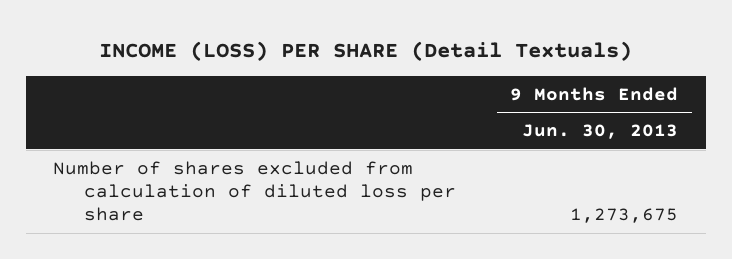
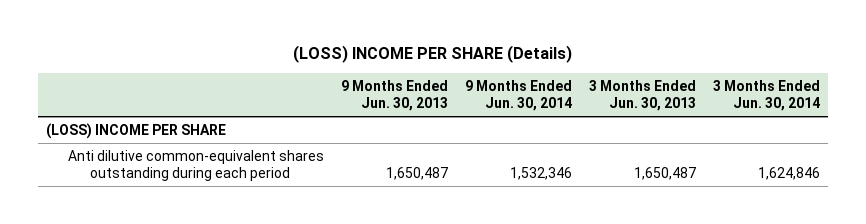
- INCOME (LOSS) PER SHARE (Detail Textuals)
+ (LOSS) INCOME PER SHARE (Details)
- | 9 Months Ended Jun. 30, 2013
+ | 9 Months Ended Jun. 30, 2013 | 9 Months Ended Jun. 30, 2014 | 3 Months Ended Jun. 30, 2013 | 3 Months Ended Jun. 30, 2014
- Number of shares excluded from calculation of diluted loss per share | 1,273,675
+ (LOSS) INCOME PER SHARE
+ Anti dilutive common-equivalent shares outstanding during each period | 1,650,487 | 1,532,346 | 1,650,487 | 1,624,846

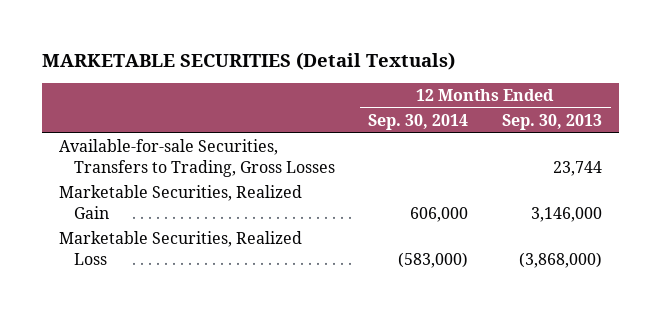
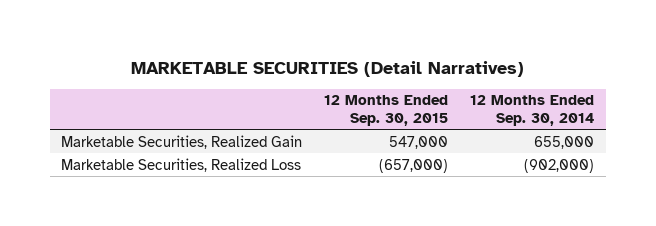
- MARKETABLE SECURITIES (Detail Textuals)
+ MARKETABLE SECURITIES (Detail Narratives)
- | 12 Months Ended Sep. 30, 2014 | 12 Months Ended Sep. 30, 2013
+ | 12 Months Ended Sep. 30, 2015 | 12 Months Ended Sep. 30, 2014
- Available-for-sale Securities, Transfers to Trading, Gross Losses | | 23,744
- Marketable Securities, Realized Gain | 606,000 | 3,146,000
- Marketable Securities, Realized Loss | (583,000) | (3,868,000)
+ Marketable Securities, Realized Gain | 547,000 | 655,000
+ Marketable Securities, Realized Loss | (657,000) | (902,000)

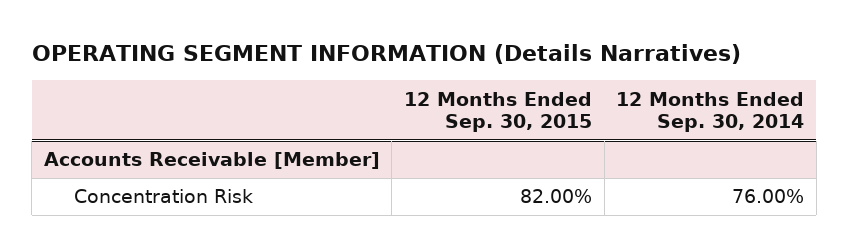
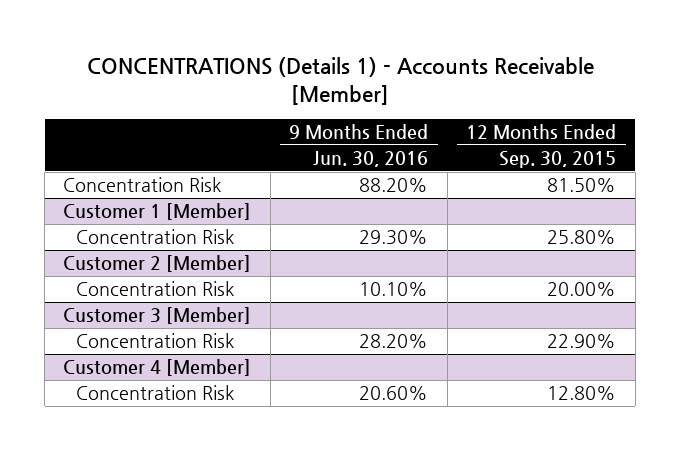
- OPERATING SEGMENT INFORMATION (Details Narratives)
+ CONCENTRATIONS (Details 1) - Accounts Receivable [Member]
- | 12 Months Ended Sep. 30, 2015 | 12 Months Ended Sep. 30, 2014
+ | 9 Months Ended Jun. 30, 2016 | 12 Months Ended Sep. 30, 2015
- Accounts Receivable [Member]
- Concentration Risk | 82.00% | 76.00%
+ Concentration Risk | 88.20% | 81.50%
+ Customer 1 [Member]
+ Concentration Risk | 29.30% | 25.80%
+ Customer 2 [Member]
+ Concentration Risk | 10.10% | 20.00%
+ Customer 3 [Member]
+ Concentration Risk | 28.20% | 22.90%
+ Customer 4 [Member]
+ Concentration Risk | 20.60% | 12.80%

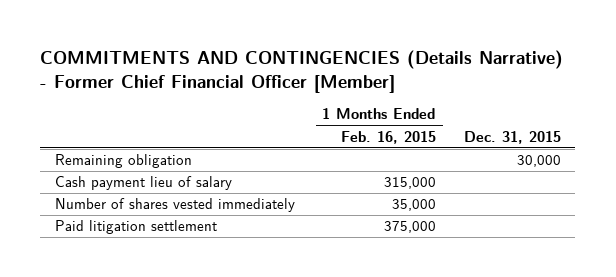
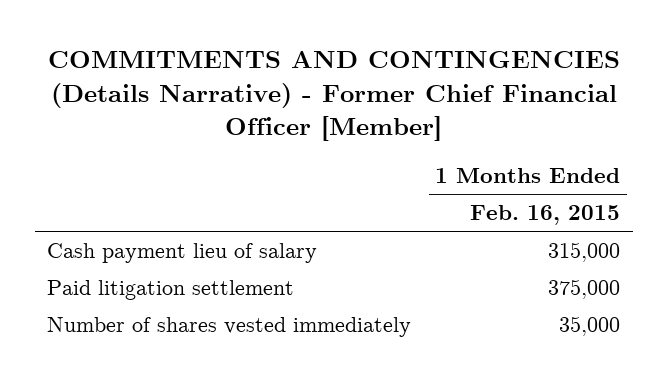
- | 1 Months Ended Feb. 16, 2015 | Dec. 31, 2015
+ | 1 Months Ended Feb. 16, 2015
- Remaining obligation | | 30,000
moved down: Number of shares vested immediately | 35,000

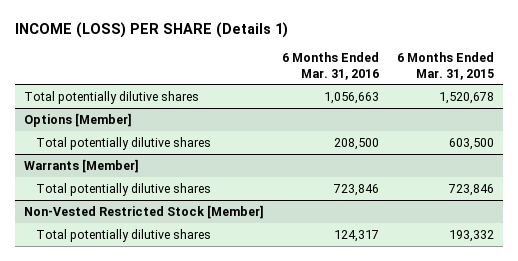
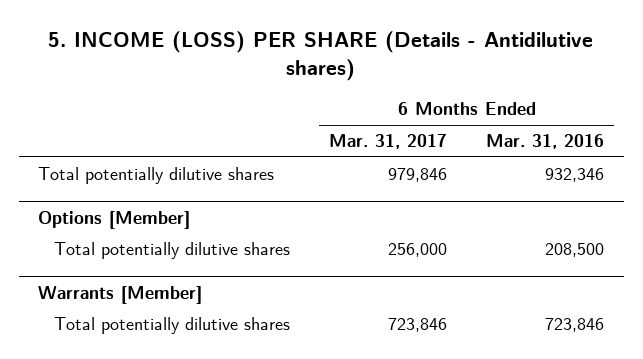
- INCOME (LOSS) PER SHARE (Details 1)
+ 5. INCOME (LOSS) PER SHARE (Details - Antidilutive shares)
- | 6 Months Ended Mar. 31, 2016 | 6 Months Ended Mar. 31, 2015
+ | 6 Months Ended Mar. 31, 2017 | 6 Months Ended Mar. 31, 2016
- Total potentially dilutive shares | 1,056,663 | 1,520,678
+ Total potentially dilutive shares | 979,846 | 932,346
- Non-Vested Restricted Stock [Member]
- Total potentially dilutive shares | 124,317 | 193,332

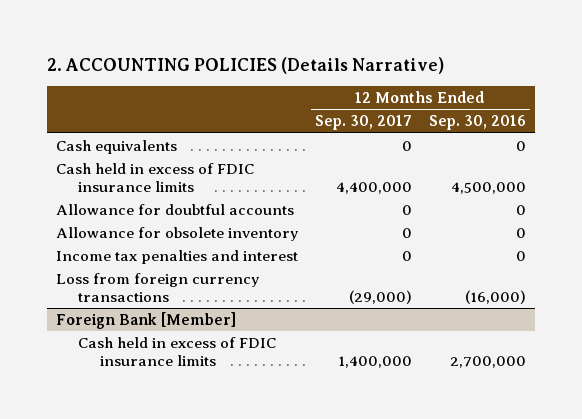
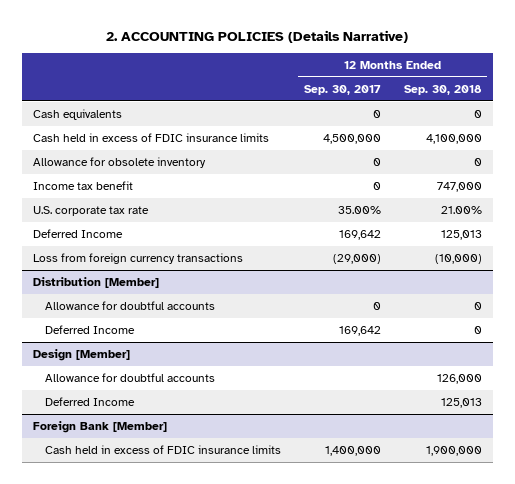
- | 12 Months Ended Sep. 30, 2017 | 12 Months Ended Sep. 30, 2016
+ | 12 Months Ended Sep. 30, 2017 | 12 Months Ended Sep. 30, 2018
- Cash held in excess of FDIC insurance limits | 4,400,000 | 4,500,000
- Allowance for doubtful accounts | 0 | 0
+ Cash held in excess of FDIC insurance limits | 4,500,000 | 4,100,000
- Income tax penalties and interest | 0 | 0
+ Income tax benefit | 0 | 747,000
+ U.S. corporate tax rate | 35.00% | 21.00%
+ Deferred Income | 169,642 | 125,013
+ Distribution [Member]
+ Allowance for doubtful accounts | 0 | 0
+ Deferred Income | 169,642 | 0
+ Design [Member]
+ Allowance for doubtful accounts | | 126,000
+ Deferred Income | | 125,013

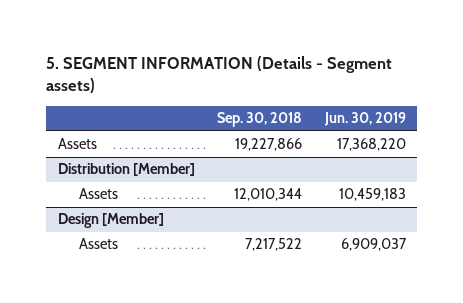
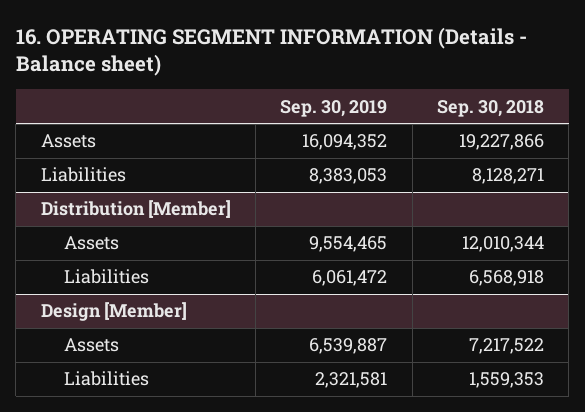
- 5. SEGMENT INFORMATION (Details - Segment assets)
+ 16. OPERATING SEGMENT INFORMATION (Details - Balance sheet)
- | Sep. 30, 2018 | Jun. 30, 2019
+ | Sep. 30, 2019 | Sep. 30, 2018
+ Liabilities | 8,383,053 | 8,128,271
@ Distribution [Member]
+ Liabilities | 6,061,472 | 6,568,918
@ Design [Member]
+ Liabilities | 2,321,581 | 1,559,353

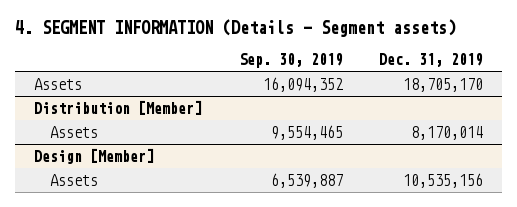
- 16. OPERATING SEGMENT INFORMATION (Details - Balance sheet)
+ 4. SEGMENT INFORMATION (Details - Segment assets)
- | Sep. 30, 2019 | Sep. 30, 2018
+ | Sep. 30, 2019 | Dec. 31, 2019
- Liabilities | 8,383,053 | 8,128,271
@ Distribution [Member]
- Liabilities | 6,061,472 | 6,568,918
@ Design [Member]
- Liabilities | 2,321,581 | 1,559,353

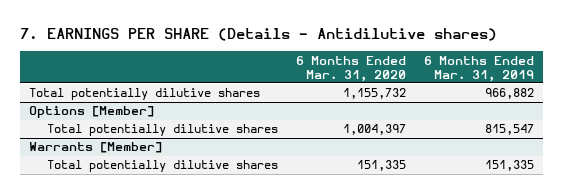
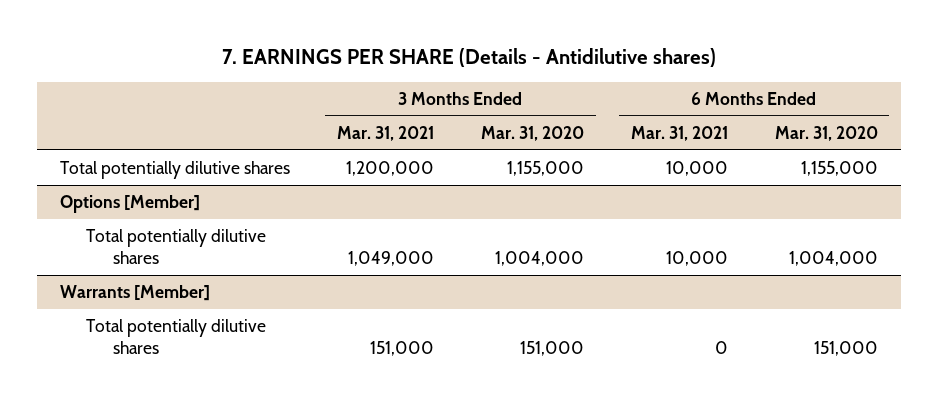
- | 6 Months Ended Mar. 31, 2020 | 6 Months Ended Mar. 31, 2019
+ | 3 Months Ended Mar. 31, 2021 | 3 Months Ended Mar. 31, 2020 | 6 Months Ended Mar. 31, 2021 | 6 Months Ended Mar. 31, 2020
- Total potentially dilutive shares | 1,155,732 | 966,882
+ Total potentially dilutive shares | 1,200,000 | 1,155,000 | 10,000 | 1,155,000
@ Options [Member]
- Total potentially dilutive shares | 1,004,397 | 815,547
+ Total potentially dilutive shares | 1,049,000 | 1,004,000 | 10,000 | 1,004,000
@ Warrants [Member]
- Total potentially dilutive shares | 151,335 | 151,335
+ Total potentially dilutive shares | 151,000 | 151,000 | 0 | 151,000

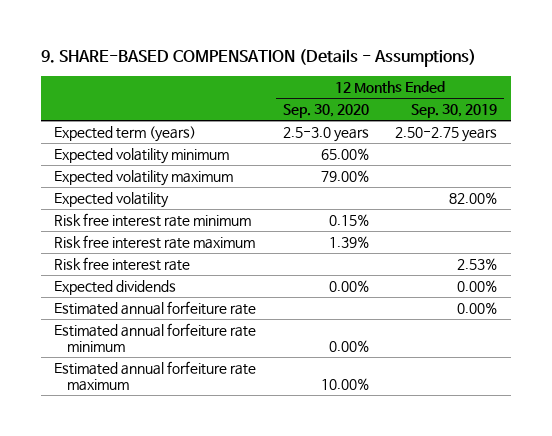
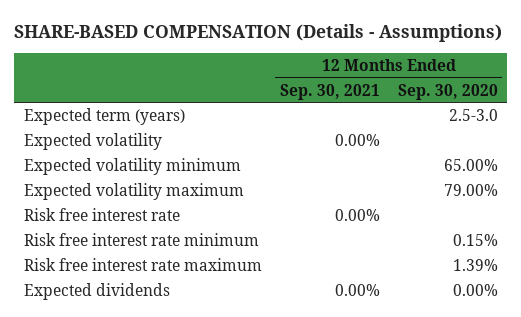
- 9. SHARE-BASED COMPENSATION (Details - Assumptions)
+ SHARE-BASED COMPENSATION (Details - Assumptions)
- | 12 Months Ended Sep. 30, 2020 | 12 Months Ended Sep. 30, 2019
+ | 12 Months Ended Sep. 30, 2021 | 12 Months Ended Sep. 30, 2020
- Expected term (years) | 2.5-3.0 years | 2.50-2.75 years
+ Expected term (years) | | 2.5-3.0
moved up: Expected volatility | 0.00% |
moved up: Risk free interest rate | 0.00% |
- Estimated annual forfeiture rate | | 0.00%
- Estimated annual forfeiture rate minimum | 0.00% |
- Estimated annual forfeiture rate maximum | 10.00% |

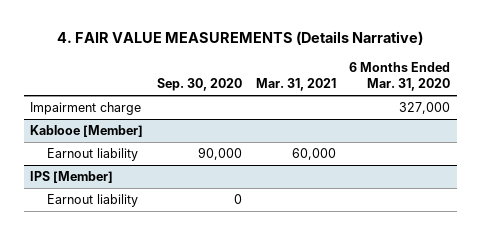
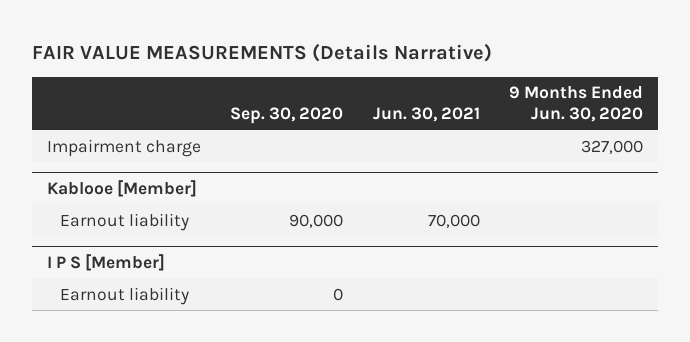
- 4. FAIR VALUE MEASUREMENTS (Details Narrative)
+ FAIR VALUE MEASUREMENTS (Details Narrative)
- | Sep. 30, 2020 | Mar. 31, 2021 | 6 Months Ended Mar. 31, 2020
+ | Sep. 30, 2020 | Jun. 30, 2021 | 9 Months Ended Jun. 30, 2020
- IPS [Member]
+ I P S [Member]

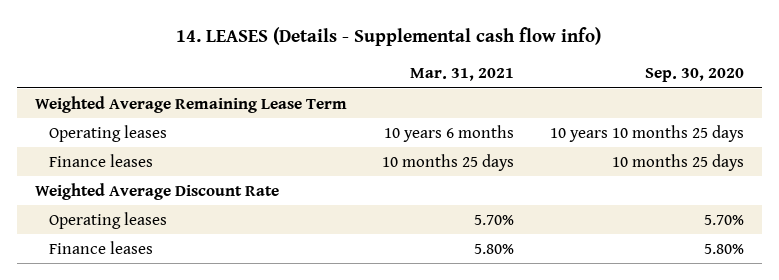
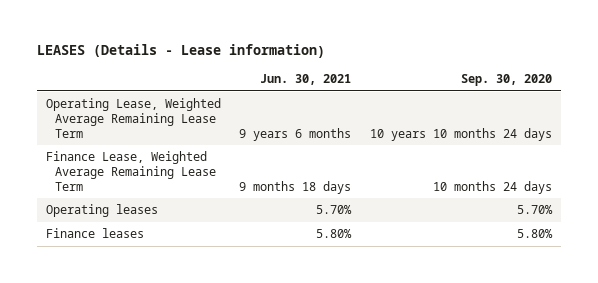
- 14. LEASES (Details - Supplemental cash flow info)
+ LEASES (Details - Lease information)
- | Mar. 31, 2021 | Sep. 30, 2020
+ | Jun. 30, 2021 | Sep. 30, 2020
- Weighted Average Remaining Lease Term
- Operating leases | 10 years 6 months | 10 years 10 months 25 days
- Finance leases | 10 months 25 days | 10 months 25 days
- Weighted Average Discount Rate
+ Operating Lease, Weighted Average Remaining Lease Term | 9 years 6 months | 10 years 10 months 24 days
+ Finance Lease, Weighted Average Remaining Lease Term | 9 months 18 days | 10 months 24 days

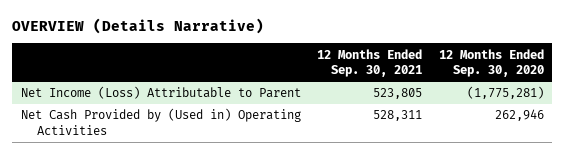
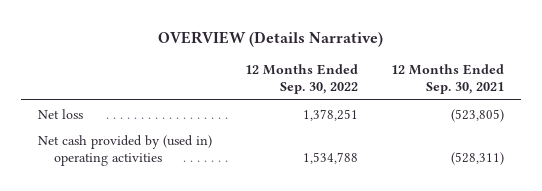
- | 12 Months Ended Sep. 30, 2021 | 12 Months Ended Sep. 30, 2020
+ | 12 Months Ended Sep. 30, 2022 | 12 Months Ended Sep. 30, 2021
- Net Income (Loss) Attributable to Parent | 523,805 | (1,775,281)
- Net Cash Provided by (Used in) Operating Activities | 528,311 | 262,946
+ Net loss | 1,378,251 | (523,805)
+ Net cash provided by (used in) operating activities | 1,534,788 | (528,311)

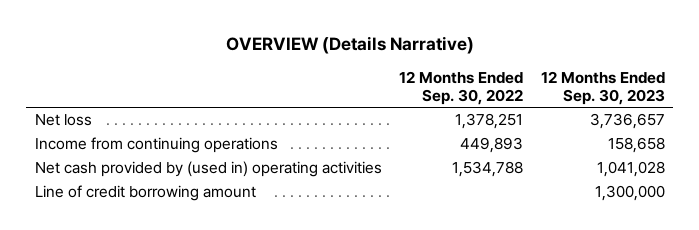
- | 12 Months Ended Sep. 30, 2022 | 12 Months Ended Sep. 30, 2021
+ | 12 Months Ended Sep. 30, 2022 | 12 Months Ended Sep. 30, 2023
+ Income from continuing operations | 449,893 | 158,658
+ Line of credit borrowing amount | | 1,300,000

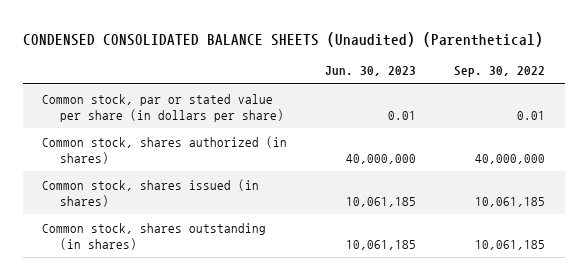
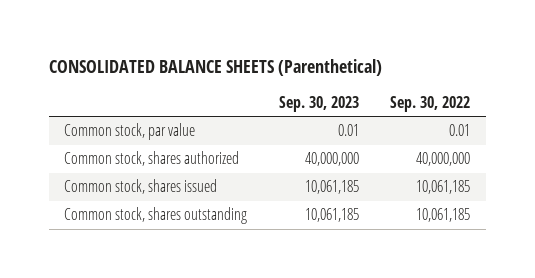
- CONDENSED CONSOLIDATED BALANCE SHEETS (Unaudited) (Parenthetical)
+ CONSOLIDATED BALANCE SHEETS (Parenthetical)
- | Jun. 30, 2023 | Sep. 30, 2022
+ | Sep. 30, 2023 | Sep. 30, 2022
- Common stock, par or stated value per share (in dollars per share) | 0.01 | 0.01
- Common stock, shares authorized (in shares) | 40,000,000 | 40,000,000
- Common stock, shares issued (in shares) | 10,061,185 | 10,061,185
- Common stock, shares outstanding (in shares) | 10,061,185 | 10,061,185
+ Common stock, par value | 0.01 | 0.01
+ Common stock, shares authorized | 40,000,000 | 40,000,000
+ Common stock, shares issued | 10,061,185 | 10,061,185
+ Common stock, shares outstanding | 10,061,185 | 10,061,185

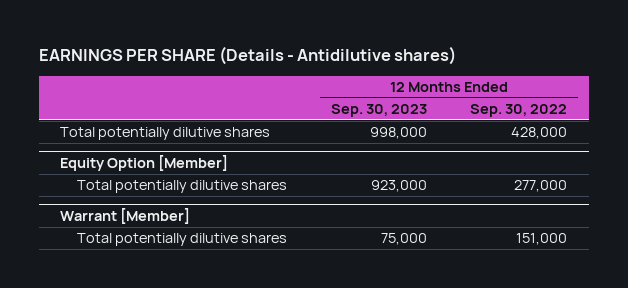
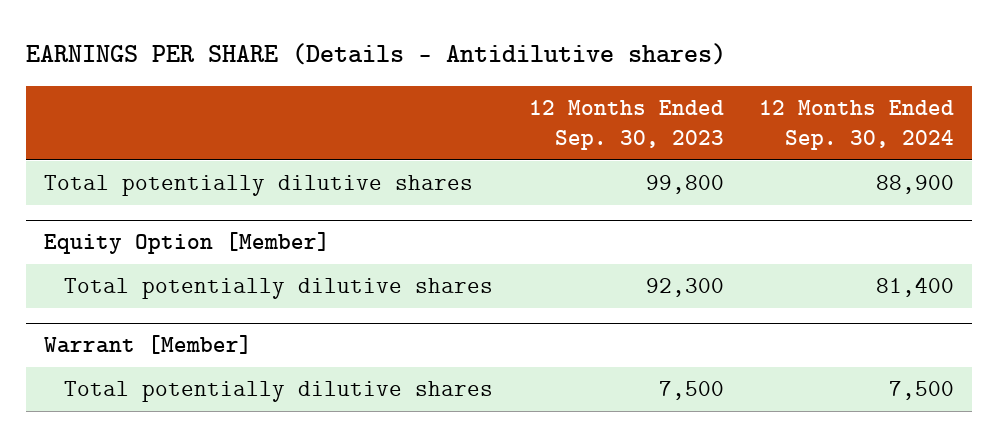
- | 12 Months Ended Sep. 30, 2023 | 12 Months Ended Sep. 30, 2022
+ | 12 Months Ended Sep. 30, 2023 | 12 Months Ended Sep. 30, 2024
- Total potentially dilutive shares | 998,000 | 428,000
+ Total potentially dilutive shares | 99,800 | 88,900
@ Equity Option [Member]
- Total potentially dilutive shares | 923,000 | 277,000
+ Total potentially dilutive shares | 92,300 | 81,400
@ Warrant [Member]
- Total potentially dilutive shares | 75,000 | 151,000
+ Total potentially dilutive shares | 7,500 | 7,500

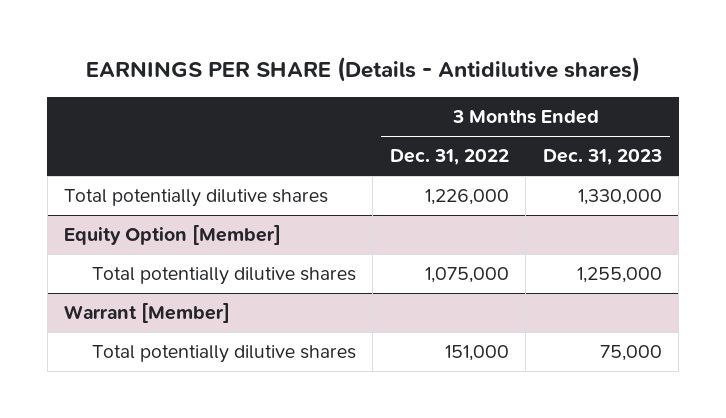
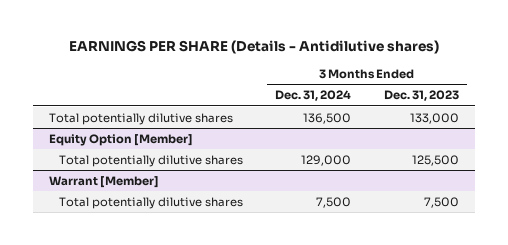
- | 3 Months Ended Dec. 31, 2022 | 3 Months Ended Dec. 31, 2023
+ | 3 Months Ended Dec. 31, 2024 | 3 Months Ended Dec. 31, 2023
- Total potentially dilutive shares | 1,226,000 | 1,330,000
+ Total potentially dilutive shares | 136,500 | 133,000
@ Equity Option [Member]
- Total potentially dilutive shares | 1,075,000 | 1,255,000
+ Total potentially dilutive shares | 129,000 | 125,500
@ Warrant [Member]
- Total potentially dilutive shares | 151,000 | 75,000
+ Total potentially dilutive shares | 7,500 | 7,500

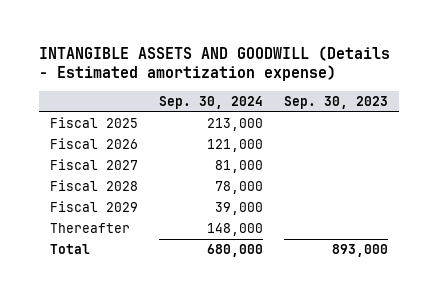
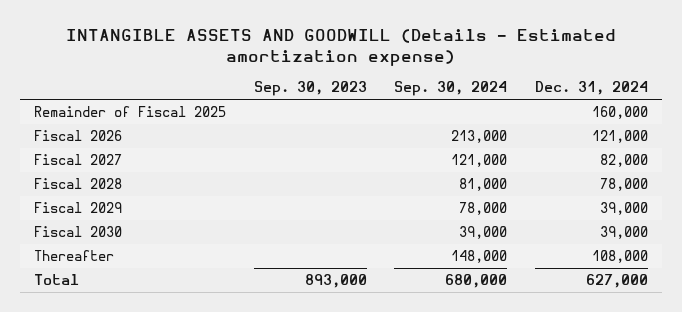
- | Sep. 30, 2024 | Sep. 30, 2023
+ | Sep. 30, 2023 | Sep. 30, 2024 | Dec. 31, 2024
- Fiscal 2025 | 213,000 |
- Fiscal 2026 | 121,000 |
- Fiscal 2027 | 81,000 |
- Fiscal 2028 | 78,000 |
- Fiscal 2029 | 39,000 |
+ Remainder of Fiscal 2025 | | | 160,000
+ Fiscal 2026 | | 213,000 | 121,000
+ Fiscal 2027 | | 121,000 | 82,000
+ Fiscal 2028 | | 81,000 | 78,000
+ Fiscal 2029 | | 78,000 | 39,000
+ Fiscal 2030 | | 39,000 | 39,000

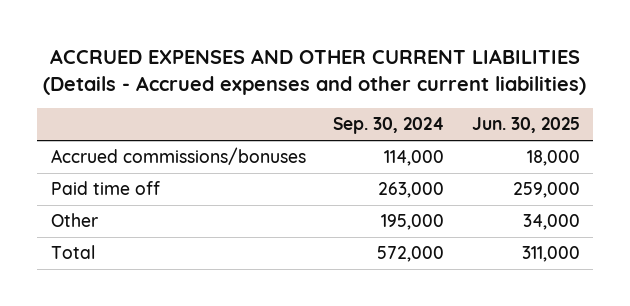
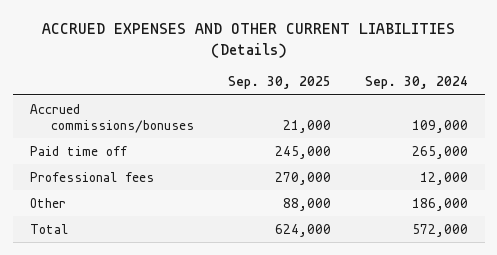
- ACCRUED EXPENSES AND OTHER CURRENT LIABILITIES (Details - Accrued expenses and other current liabilities)
+ ACCRUED EXPENSES AND OTHER CURRENT LIABILITIES (Details)
- | Sep. 30, 2024 | Jun. 30, 2025
+ | Sep. 30, 2025 | Sep. 30, 2024
- Accrued commissions/bonuses | 114,000 | 18,000
- Paid time off | 263,000 | 259,000
- Other | 195,000 | 34,000
+ Accrued commissions/bonuses | 21,000 | 109,000
+ Paid time off | 245,000 | 265,000
+ Professional fees | 270,000 | 12,000
+ Other | 88,000 | 186,000

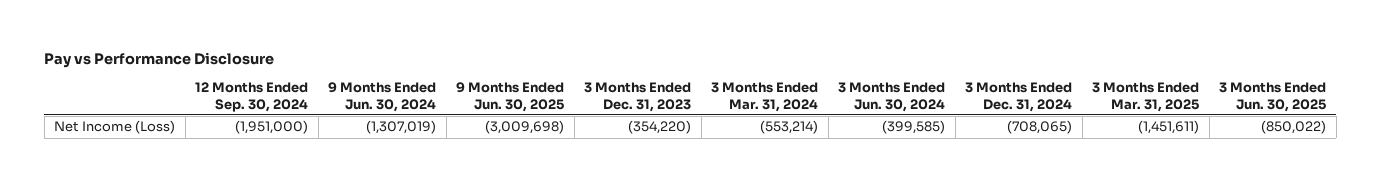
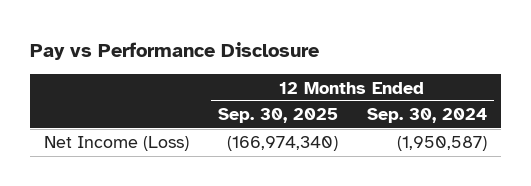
- | 12 Months Ended Sep. 30, 2024 | 9 Months Ended Jun. 30, 2024 | 9 Months Ended Jun. 30, 2025 | 3 Months Ended Dec. 31, 2023 | 3 Months Ended Mar. 31, 2024 | 3 Months Ended Jun. 30, 2024 | 3 Months Ended Dec. 31, 2024 | 3 Months Ended Mar. 31, 2025 | 3 Months Ended Jun. 30, 2025
+ | 12 Months Ended Sep. 30, 2025 | 12 Months Ended Sep. 30, 2024
- Net Income (Loss) | (1,951,000) | (1,307,019) | (3,009,698) | (354,220) | (553,214) | (399,585) | (708,065) | (1,451,611) | (850,022)
+ Net Income (Loss) | (166,974,340) | (1,950,587)

